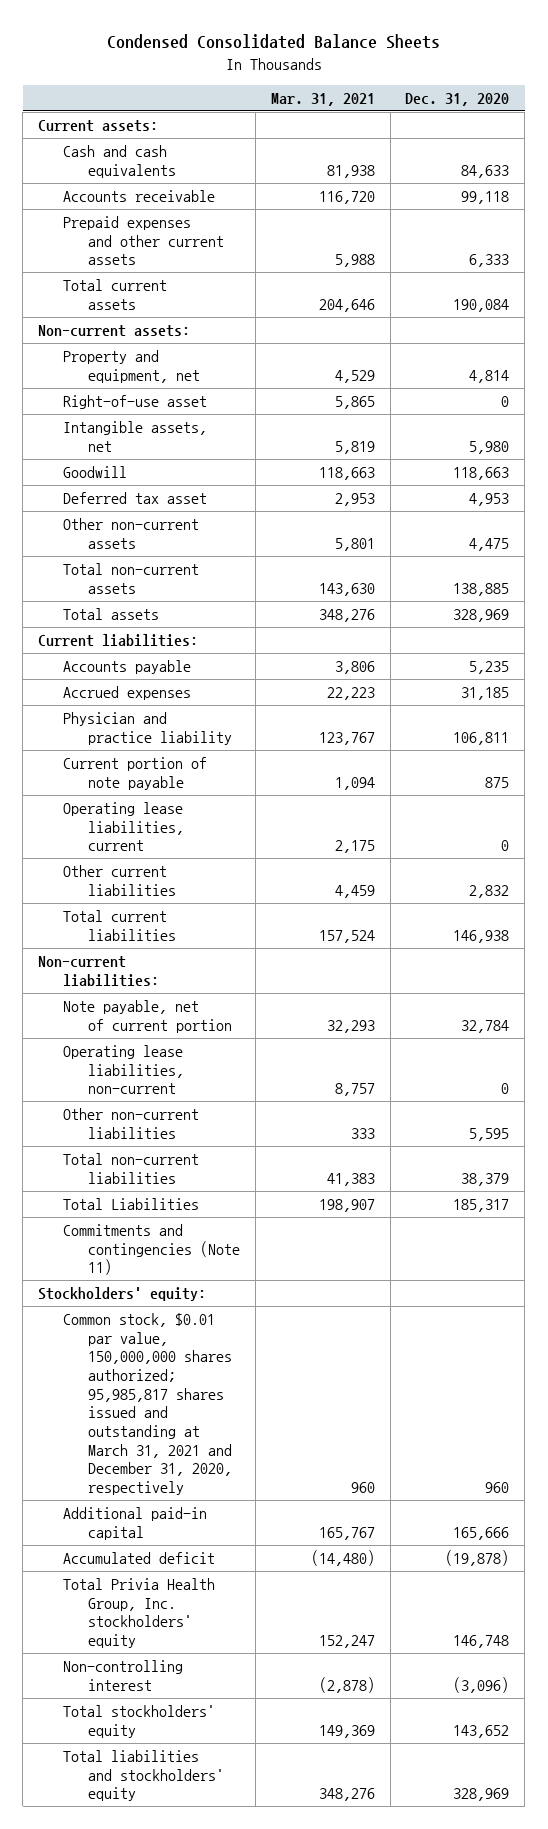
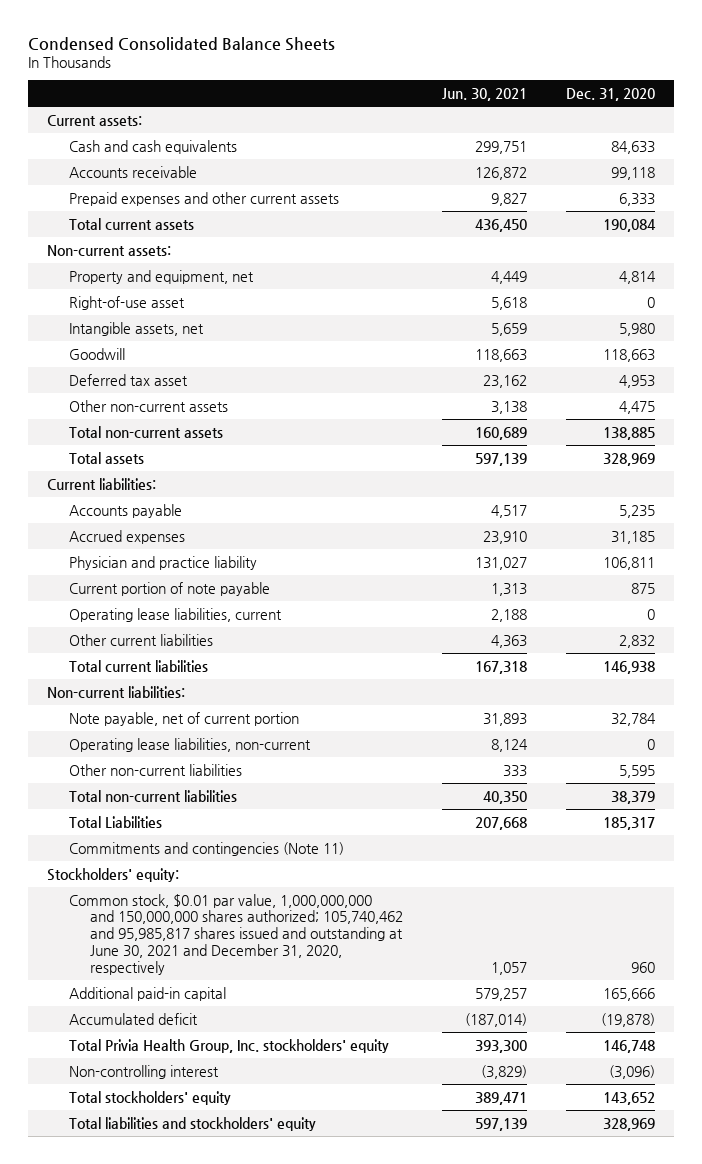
- | Mar. 31, 2021 | Dec. 31, 2020
+ | Jun. 30, 2021 | Dec. 31, 2020
- Common stock, $0.01 par value, 150,000,000 shares authorized; 95,985,817 shares issued and outstanding at March 31, 2021 and December 31, 2020, respectively | 960 | 960
+ Common stock, $0.01 par value, 1,000,000,000 and 150,000,000 shares authorized; 105,740,462 and 95,985,817 shares issued and outstanding at June 30, 2021 and December 31, 2020, respectively | 1,057 | 960

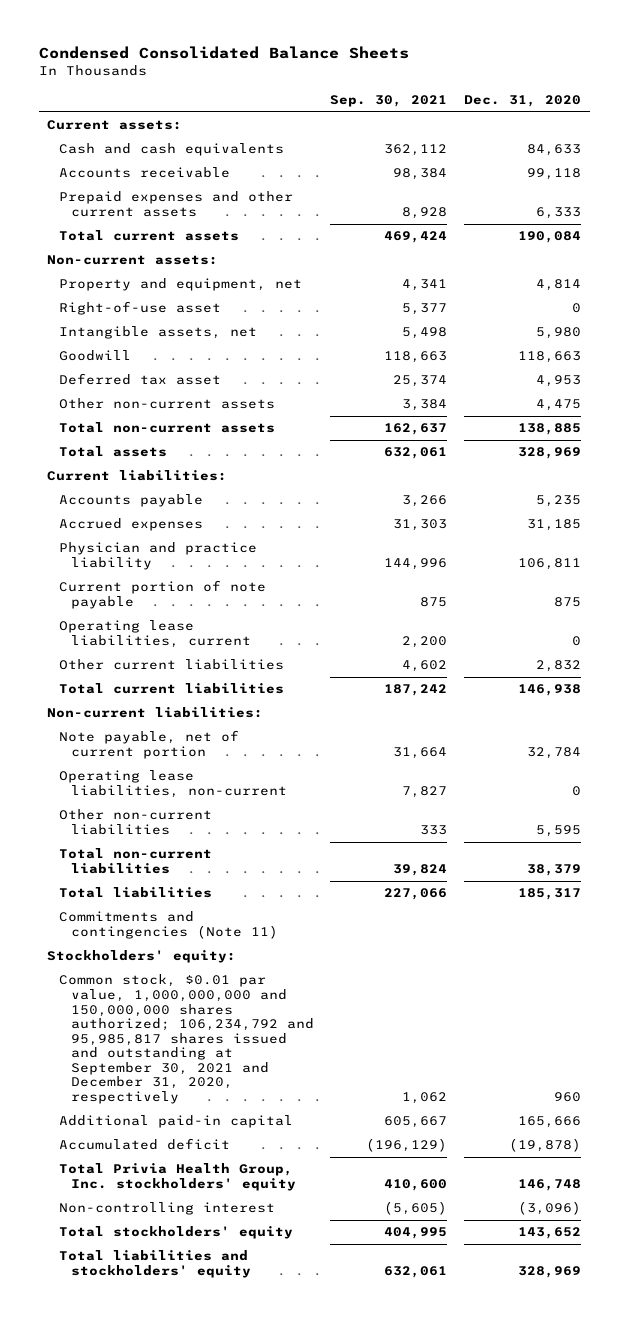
- | Jun. 30, 2021 | Dec. 31, 2020
+ | Sep. 30, 2021 | Dec. 31, 2020
- Total Liabilities | 207,668 | 185,317
+ Total liabilities | 227,066 | 185,317
- Common stock, $0.01 par value, 1,000,000,000 and 150,000,000 shares authorized; 105,740,462 and 95,985,817 shares issued and outstanding at June 30, 2021 and December 31, 2020, respectively | 1,057 | 960
+ Common stock, $0.01 par value, 1,000,000,000 and 150,000,000 shares authorized; 106,234,792 and 95,985,817 shares issued and outstanding at September 30, 2021 and December 31, 2020, respectively | 1,062 | 960

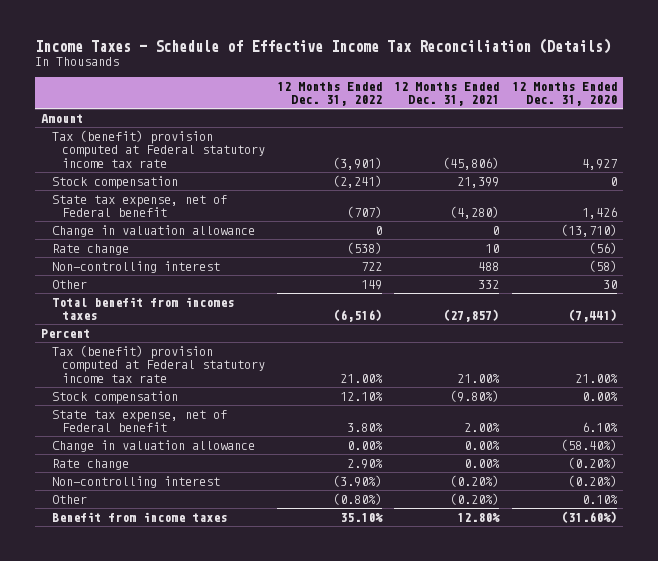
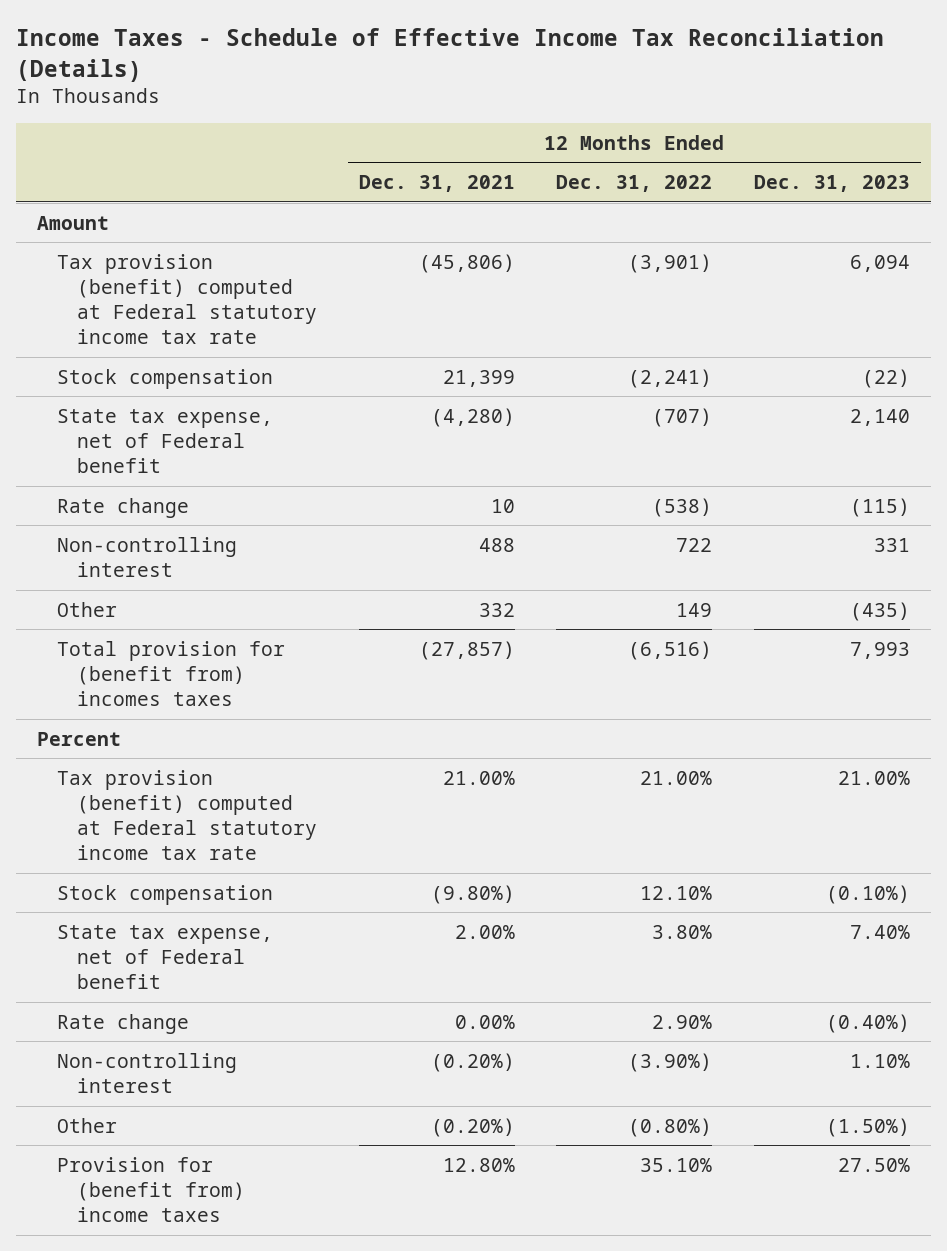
- | 12 Months Ended Dec. 31, 2022 | 12 Months Ended Dec. 31, 2021 | 12 Months Ended Dec. 31, 2020
+ | 12 Months Ended Dec. 31, 2021 | 12 Months Ended Dec. 31, 2022 | 12 Months Ended Dec. 31, 2023
- Tax (benefit) provision computed at Federal statutory income tax rate | (3,901) | (45,806) | 4,927
+ Tax provision (benefit) computed at Federal statutory income tax rate | (45,806) | (3,901) | 6,094
- Change in valuation allowance | 0 | 0 | (13,710)
- Total benefit from incomes taxes | (6,516) | (27,857) | (7,441)
+ Total provision for (benefit from) incomes taxes | (27,857) | (6,516) | 7,993
- Tax (benefit) provision computed at Federal statutory income tax rate | 21.00% | 21.00% | 21.00%
+ Tax provision (benefit) computed at Federal statutory income tax rate | 21.00% | 21.00% | 21.00%
- Change in valuation allowance | 0.00% | 0.00% | (58.40%)
- Benefit from income taxes | 35.10% | 12.80% | (31.60%)
+ Provision for (benefit from) income taxes | 12.80% | 35.10% | 27.50%

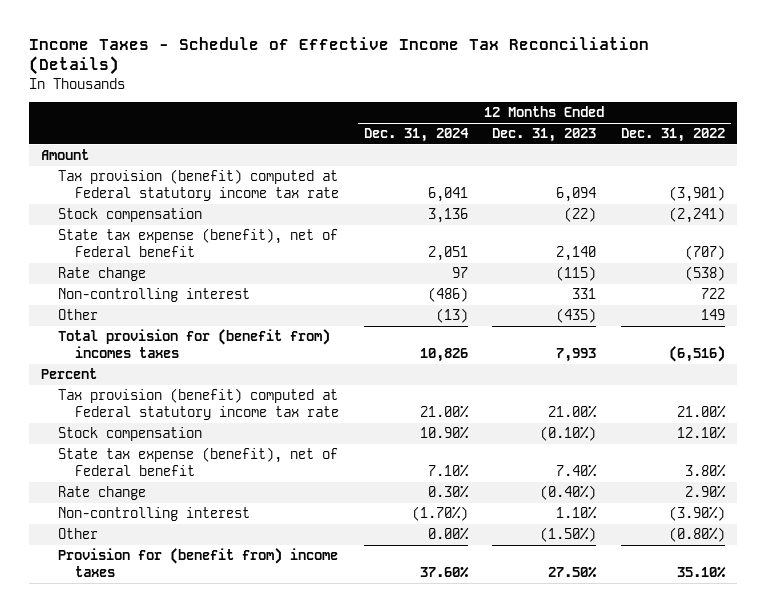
- | 12 Months Ended Dec. 31, 2021 | 12 Months Ended Dec. 31, 2022 | 12 Months Ended Dec. 31, 2023
+ | 12 Months Ended Dec. 31, 2024 | 12 Months Ended Dec. 31, 2023 | 12 Months Ended Dec. 31, 2022
- State tax expense, net of Federal benefit | (4,280) | (707) | 2,140
+ State tax expense (benefit), net of Federal benefit | 2,051 | 2,140 | (707)
- State tax expense, net of Federal benefit | 2.00% | 3.80% | 7.40%
+ State tax expense (benefit), net of Federal benefit | 7.10% | 7.40% | 3.80%

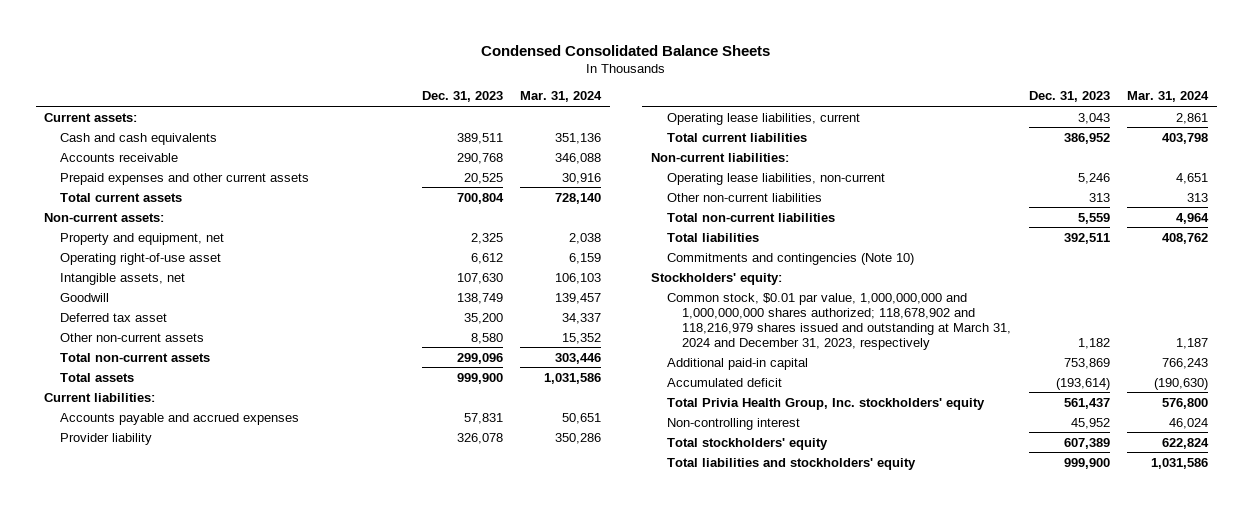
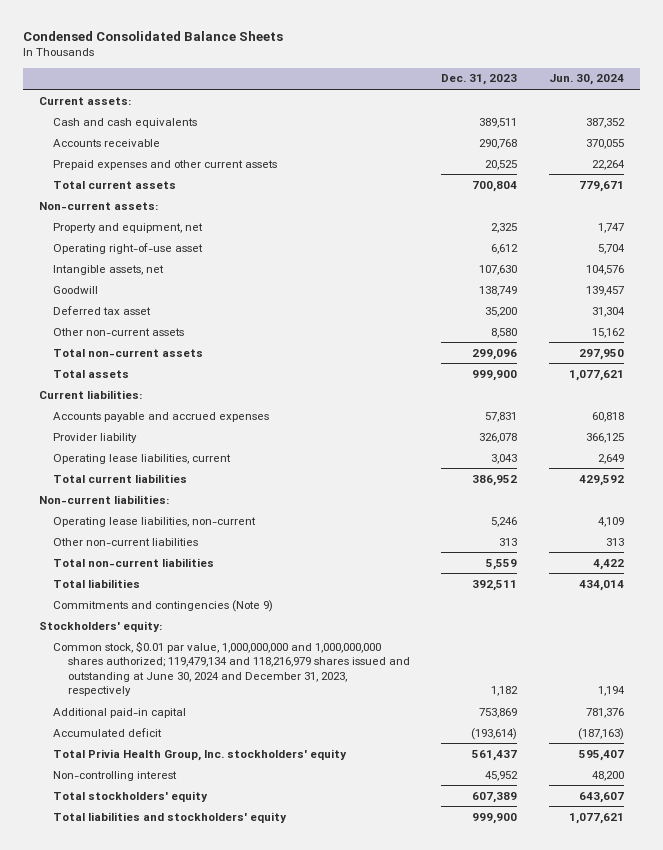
- | Dec. 31, 2023 | Mar. 31, 2024
+ | Dec. 31, 2023 | Jun. 30, 2024
- Commitments and contingencies (Note 10)
+ Commitments and contingencies (Note 9)
- Common stock, $0.01 par value, 1,000,000,000 and 1,000,000,000 shares authorized; 118,678,902 and 118,216,979 shares issued and outstanding at March 31, 2024 and December 31, 2023, respectively | 1,182 | 1,187
+ Common stock, $0.01 par value, 1,000,000,000 and 1,000,000,000 shares authorized; 119,479,134 and 118,216,979 shares issued and outstanding at June 30, 2024 and December 31, 2023, respectively | 1,182 | 1,194

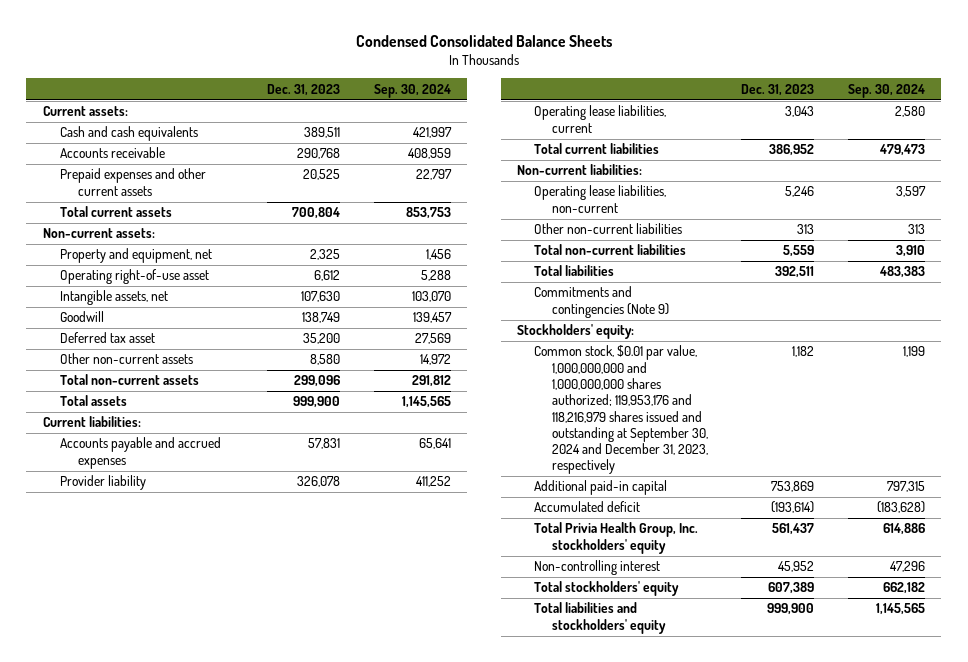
- | Dec. 31, 2023 | Jun. 30, 2024
+ | Dec. 31, 2023 | Sep. 30, 2024
- Common stock, $0.01 par value, 1,000,000,000 and 1,000,000,000 shares authorized; 119,479,134 and 118,216,979 shares issued and outstanding at June 30, 2024 and December 31, 2023, respectively | 1,182 | 1,194
+ Common stock, $0.01 par value, 1,000,000,000 and 1,000,000,000 shares authorized; 119,953,176 and 118,216,979 shares issued and outstanding at September 30, 2024 and December 31, 2023, respectively | 1,182 | 1,199

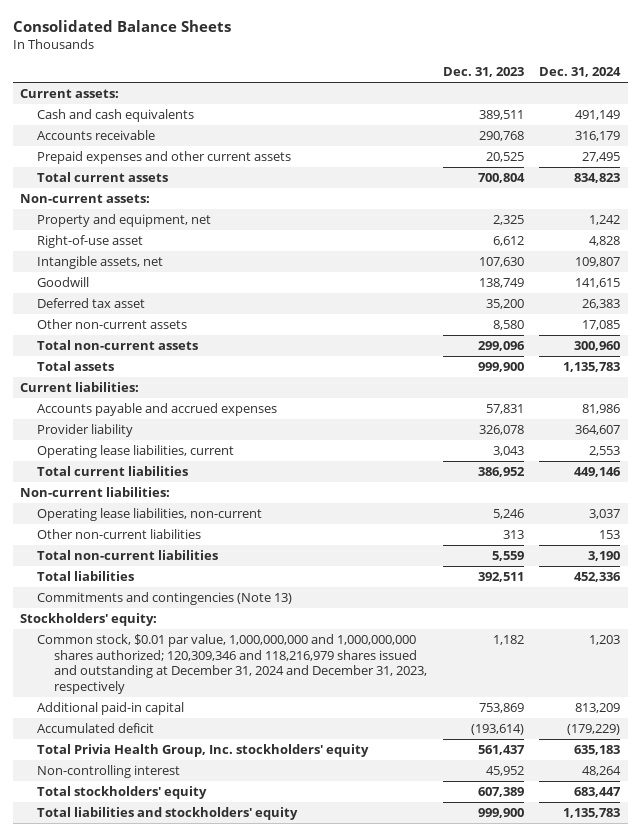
- Condensed Consolidated Balance Sheets
+ Consolidated Balance Sheets
- | Dec. 31, 2023 | Sep. 30, 2024
+ | Dec. 31, 2023 | Dec. 31, 2024
- Operating right-of-use asset | 6,612 | 5,288
+ Right-of-use asset | 6,612 | 4,828
- Commitments and contingencies (Note 9)
+ Commitments and contingencies (Note 13)
- Common stock, $0.01 par value, 1,000,000,000 and 1,000,000,000 shares authorized; 119,953,176 and 118,216,979 shares issued and outstanding at September 30, 2024 and December 31, 2023, respectively | 1,182 | 1,199
+ Common stock, $0.01 par value, 1,000,000,000 and 1,000,000,000 shares authorized; 120,309,346 and 118,216,979 shares issued and outstanding at December 31, 2024 and December 31, 2023, respectively | 1,182 | 1,203

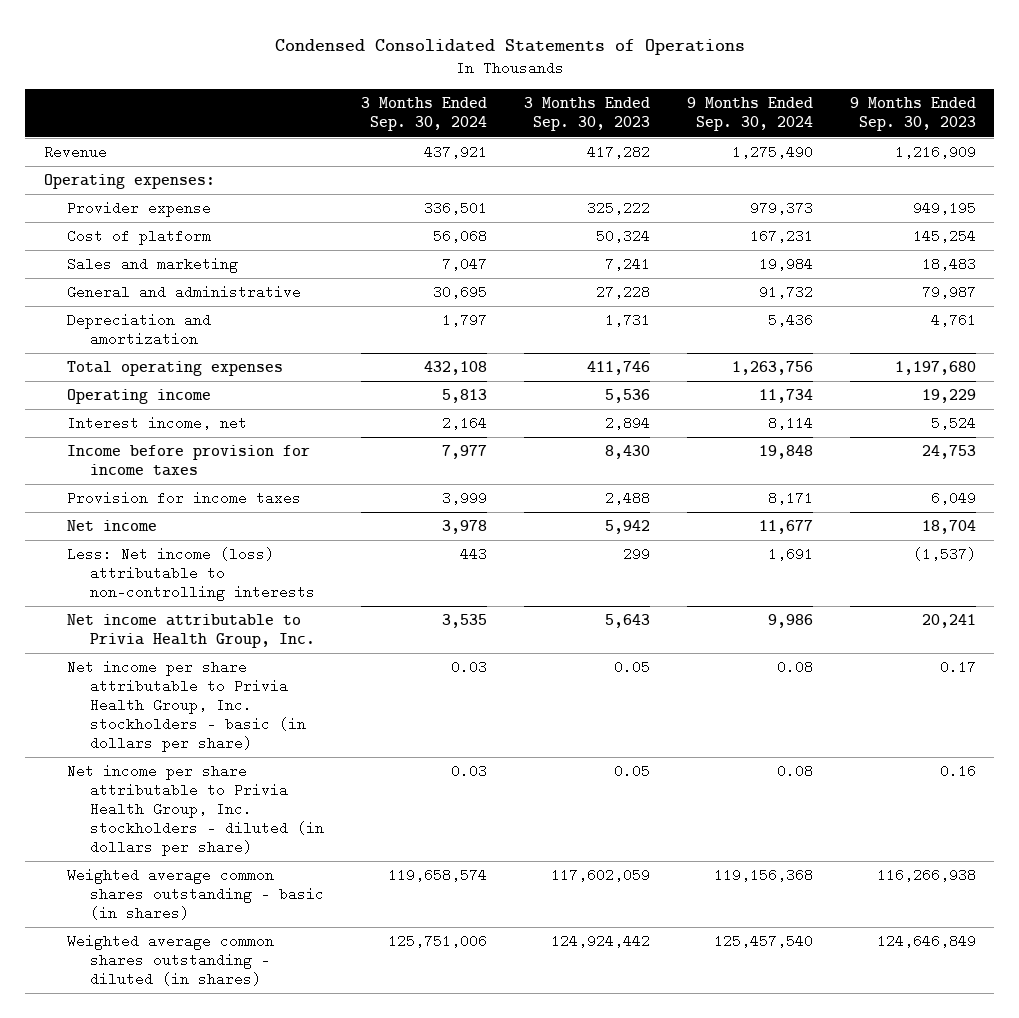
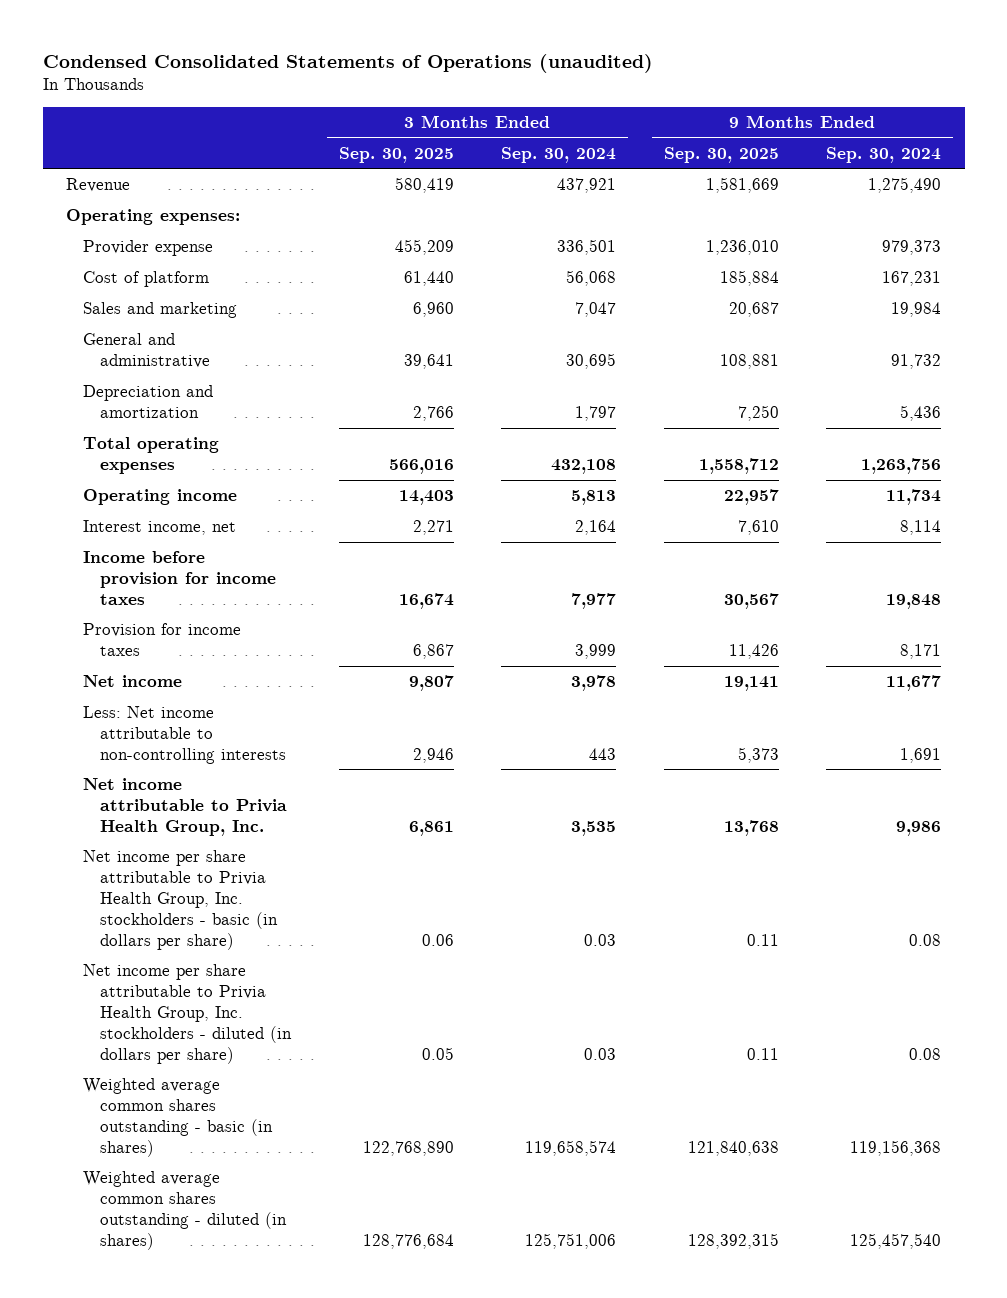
- Condensed Consolidated Statements of Operations
+ Condensed Consolidated Statements of Operations (unaudited)
- | 3 Months Ended Sep. 30, 2024 | 3 Months Ended Sep. 30, 2023 | 9 Months Ended Sep. 30, 2024 | 9 Months Ended Sep. 30, 2023
+ | 3 Months Ended Sep. 30, 2025 | 3 Months Ended Sep. 30, 2024 | 9 Months Ended Sep. 30, 2025 | 9 Months Ended Sep. 30, 2024
- Less: Net income (loss) attributable to non-controlling interests | 443 | 299 | 1,691 | (1,537)
+ Less: Net income attributable to non-controlling interests | 2,946 | 443 | 5,373 | 1,691

